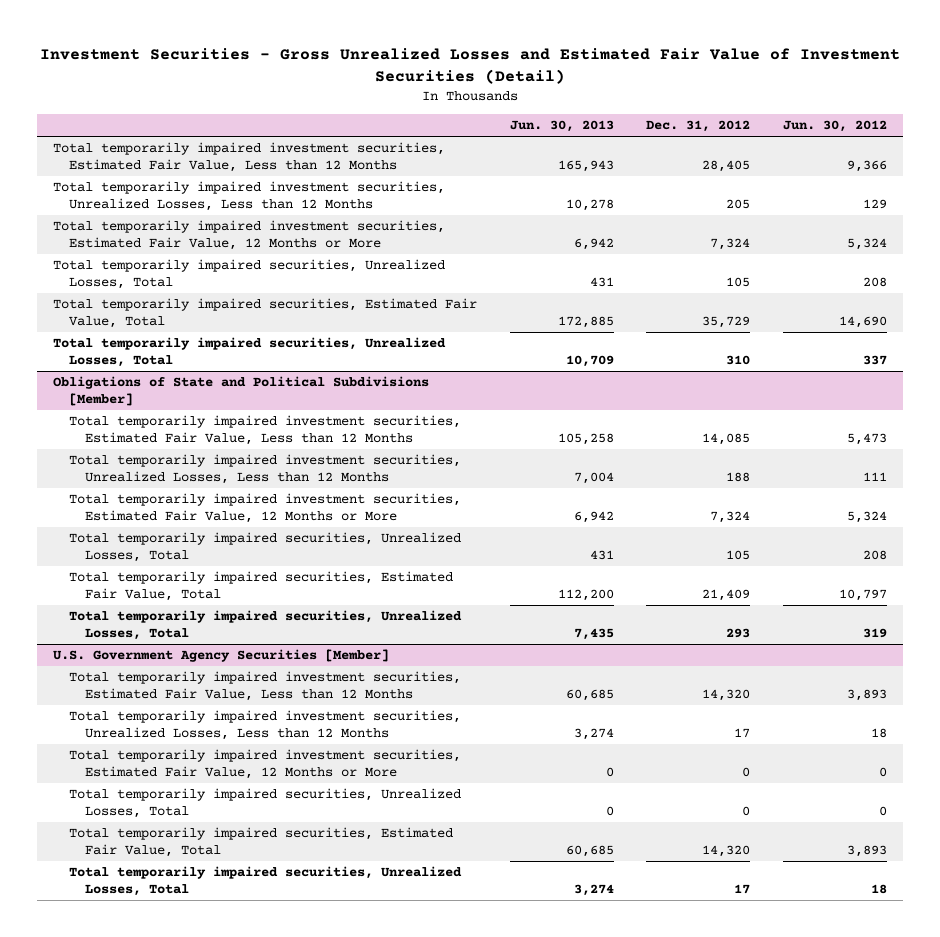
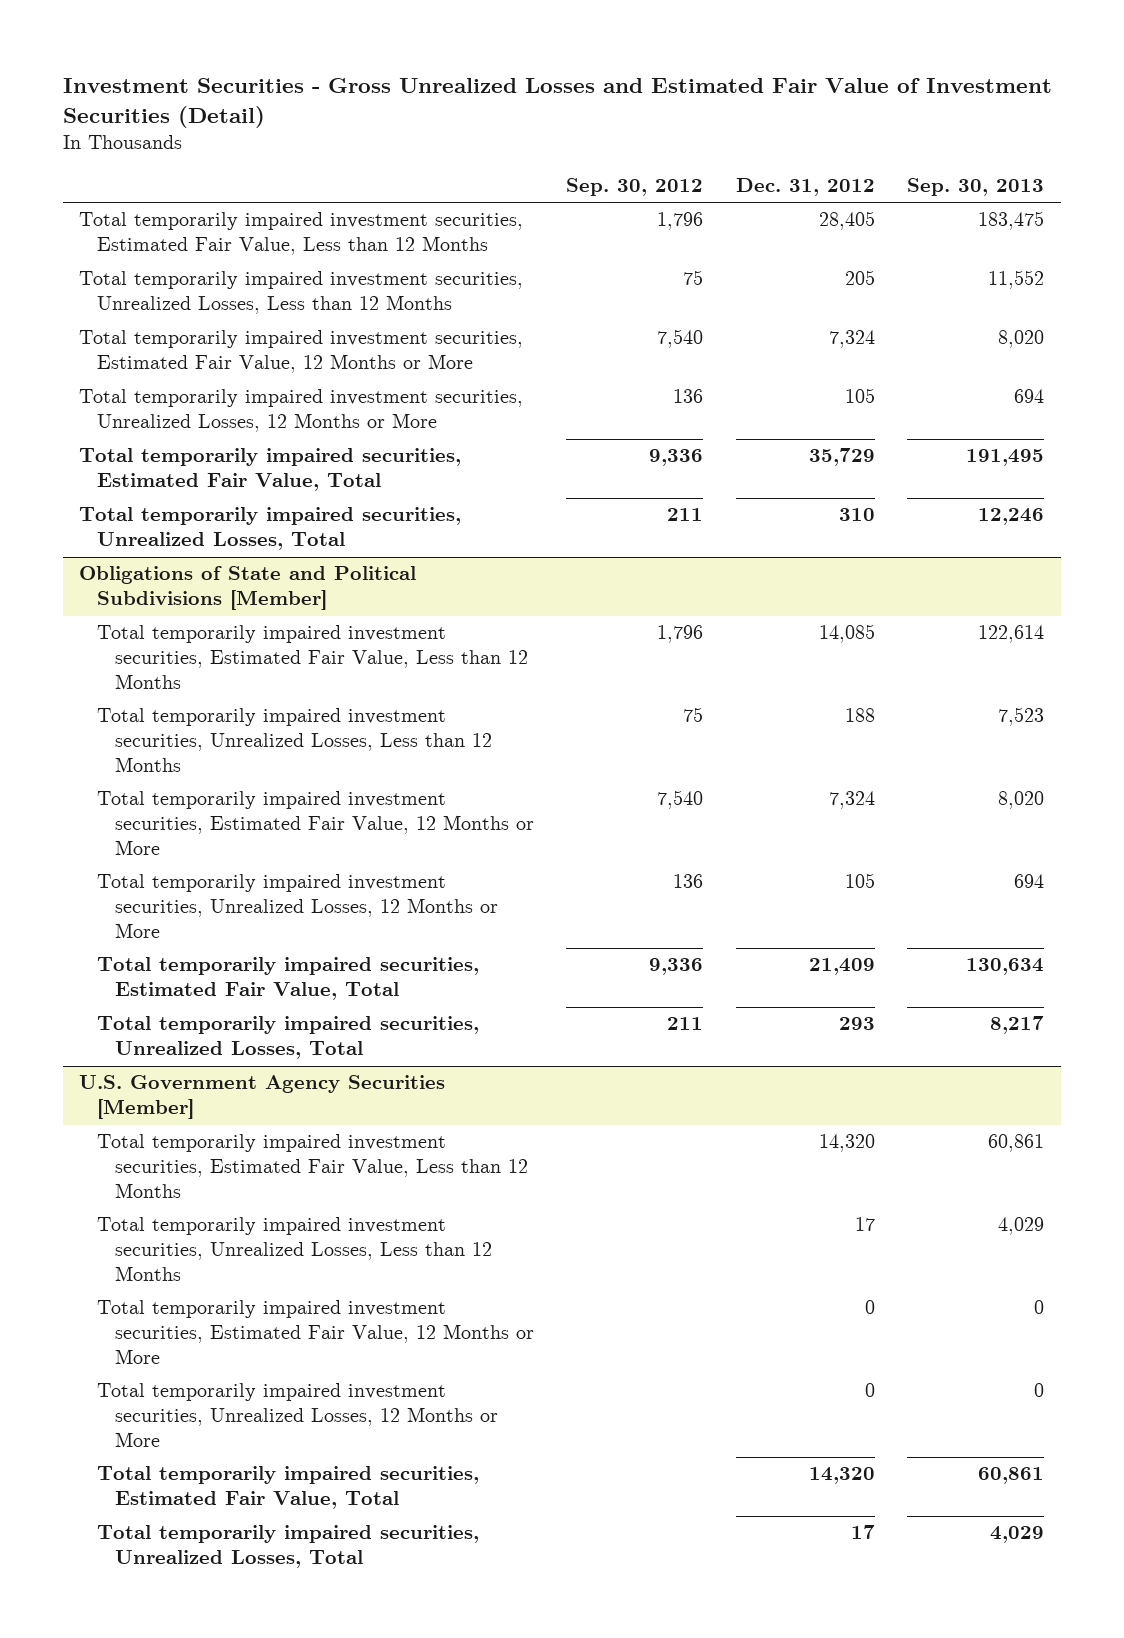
- | Jun. 30, 2013 | Dec. 31, 2012 | Jun. 30, 2012
+ | Sep. 30, 2012 | Dec. 31, 2012 | Sep. 30, 2013
- Total temporarily impaired securities, Unrealized Losses, Total | 431 | 105 | 208
+ Total temporarily impaired investment securities, Unrealized Losses, 12 Months or More | 136 | 105 | 694
@ Obligations of State and Political Subdivisions [Member]
- Total temporarily impaired securities, Unrealized Losses, Total | 431 | 105 | 208
+ Total temporarily impaired investment securities, Unrealized Losses, 12 Months or More | 136 | 105 | 694
@ U.S. Government Agency Securities [Member]
- Total temporarily impaired securities, Unrealized Losses, Total | 0 | 0 | 0
+ Total temporarily impaired investment securities, Unrealized Losses, 12 Months or More | | 0 | 0

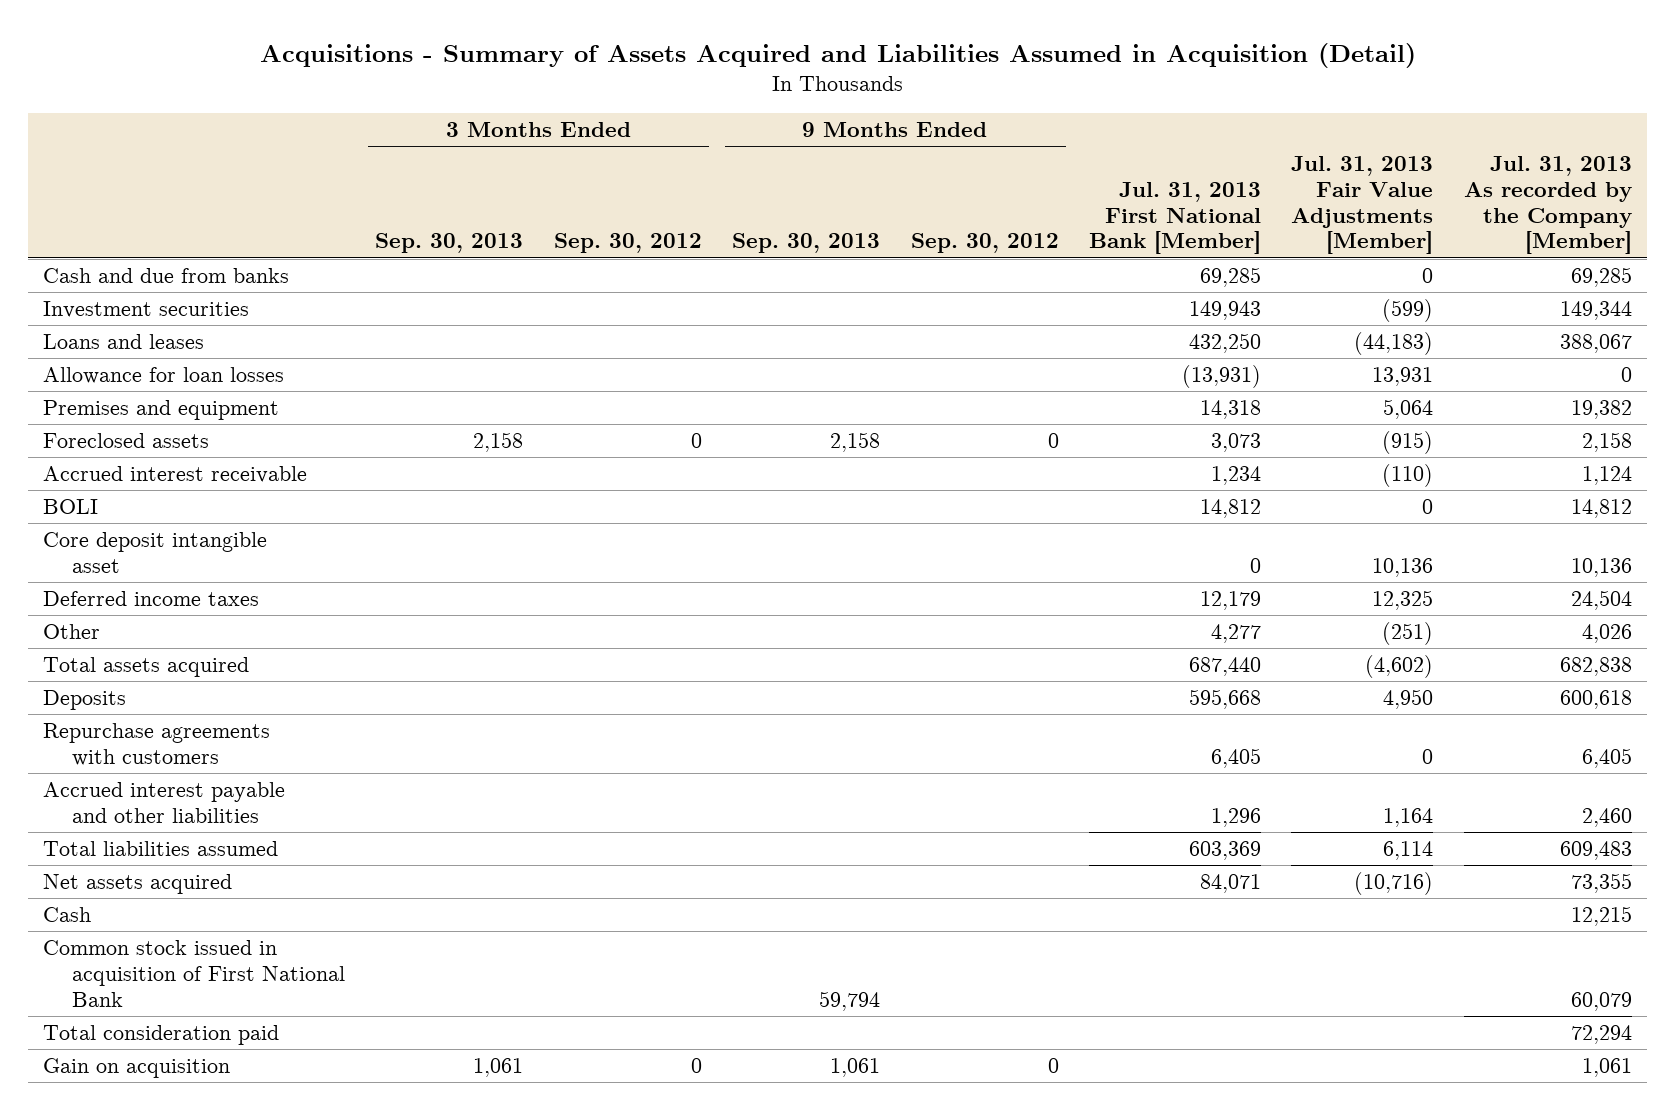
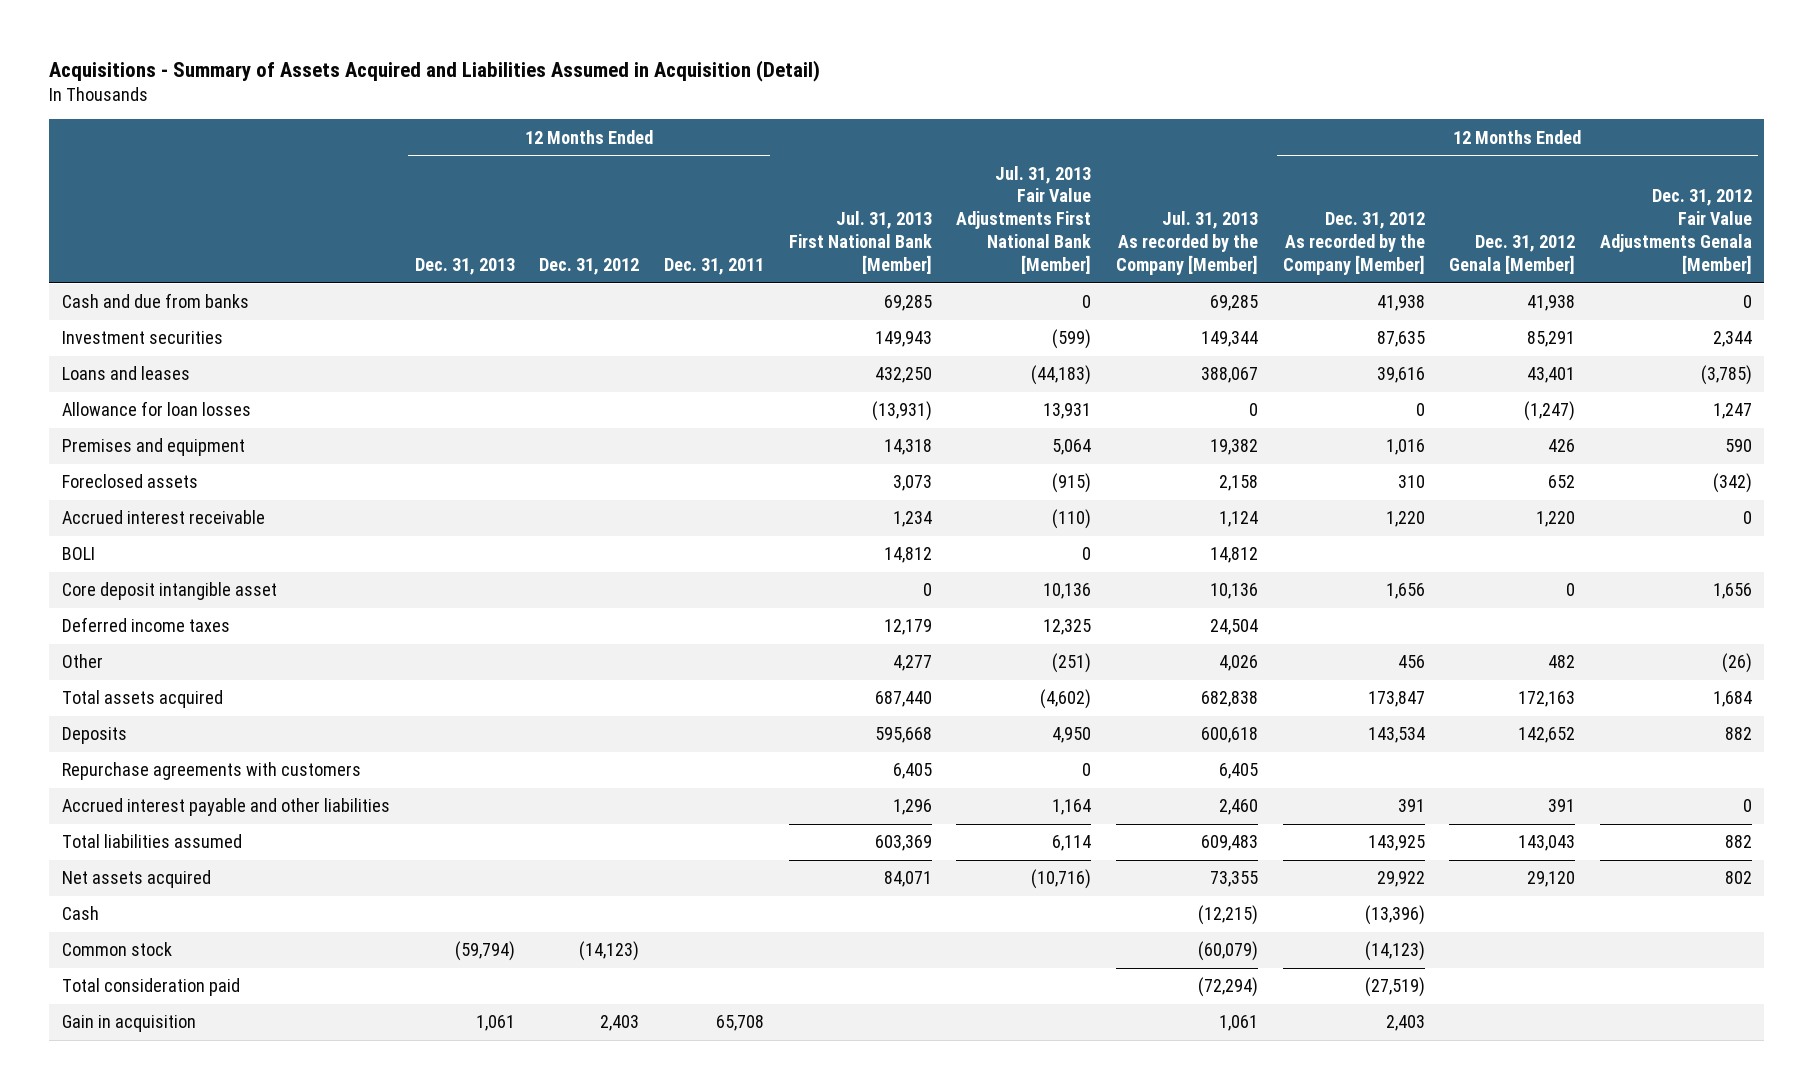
- | 3 Months Ended Sep. 30, 2013 | 3 Months Ended Sep. 30, 2012 | 9 Months Ended Sep. 30, 2013 | 9 Months Ended Sep. 30, 2012 | Jul. 31, 2013 First National Bank [Member] | Jul. 31, 2013 Fair Value Adjustments [Member] | Jul. 31, 2013 As recorded by the Company [Member]
+ | 12 Months Ended Dec. 31, 2013 | 12 Months Ended Dec. 31, 2012 | 12 Months Ended Dec. 31, 2011 | Jul. 31, 2013 First National Bank [Member] | Jul. 31, 2013 Fair Value Adjustments First National Bank [Member] | Jul. 31, 2013 As recorded by the Company [Member] | 12 Months Ended Dec. 31, 2012 As recorded by the Company [Member] | 12 Months Ended Dec. 31, 2012 Genala [Member] | 12 Months Ended Dec. 31, 2012 Fair Value Adjustments Genala [Member]
- Cash | | | | | | | 12,215
- Common stock issued in acquisition of First National Bank | | | 59,794 | | | | 60,079
- Total consideration paid | | | | | | | 72,294
- Gain on acquisition | 1,061 | 0 | 1,061 | 0 | | | 1,061
+ Cash | | | | | | (12,215) | (13,396) | |
+ Common stock | (59,794) | (14,123) | | | | (60,079) | (14,123) | |
+ Total consideration paid | | | | | | (72,294) | (27,519) | |
+ Gain in acquisition | 1,061 | 2,403 | 65,708 | | | 1,061 | 2,403 | |

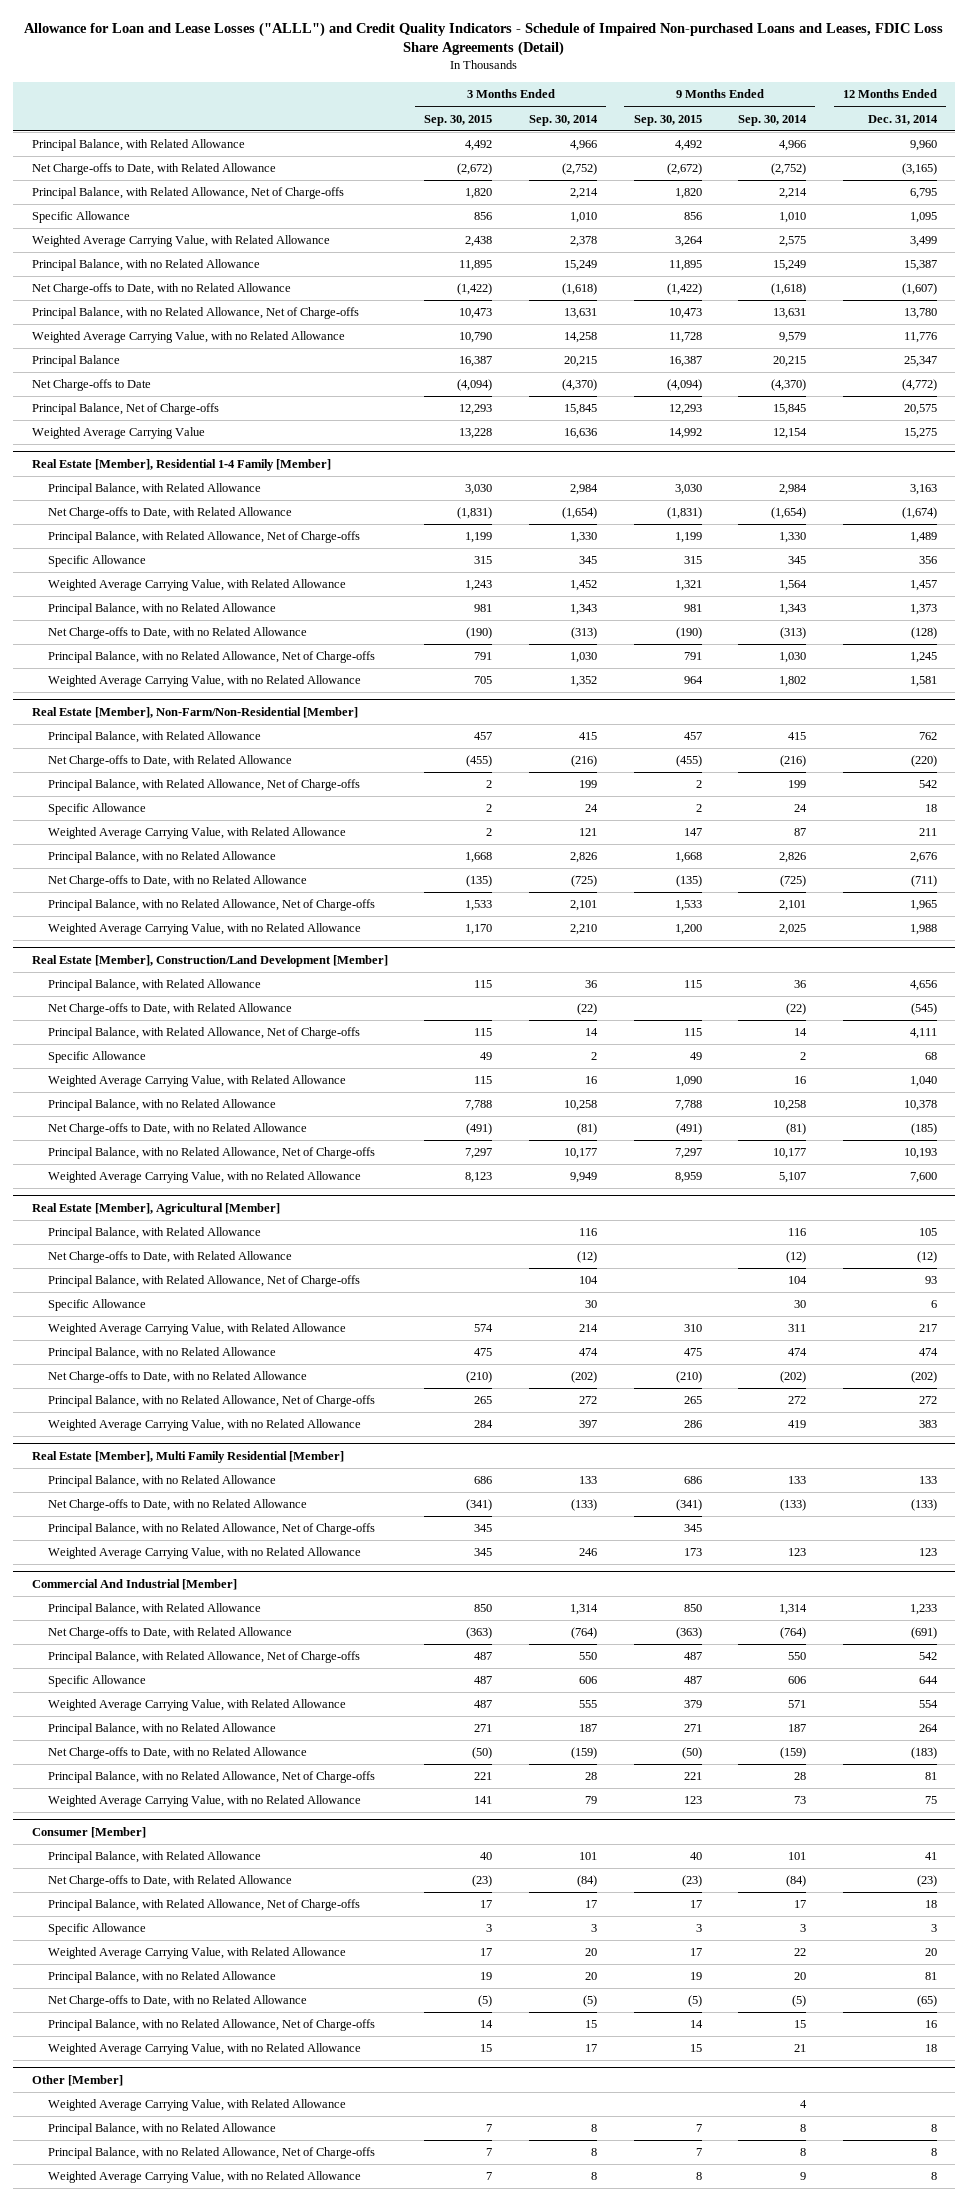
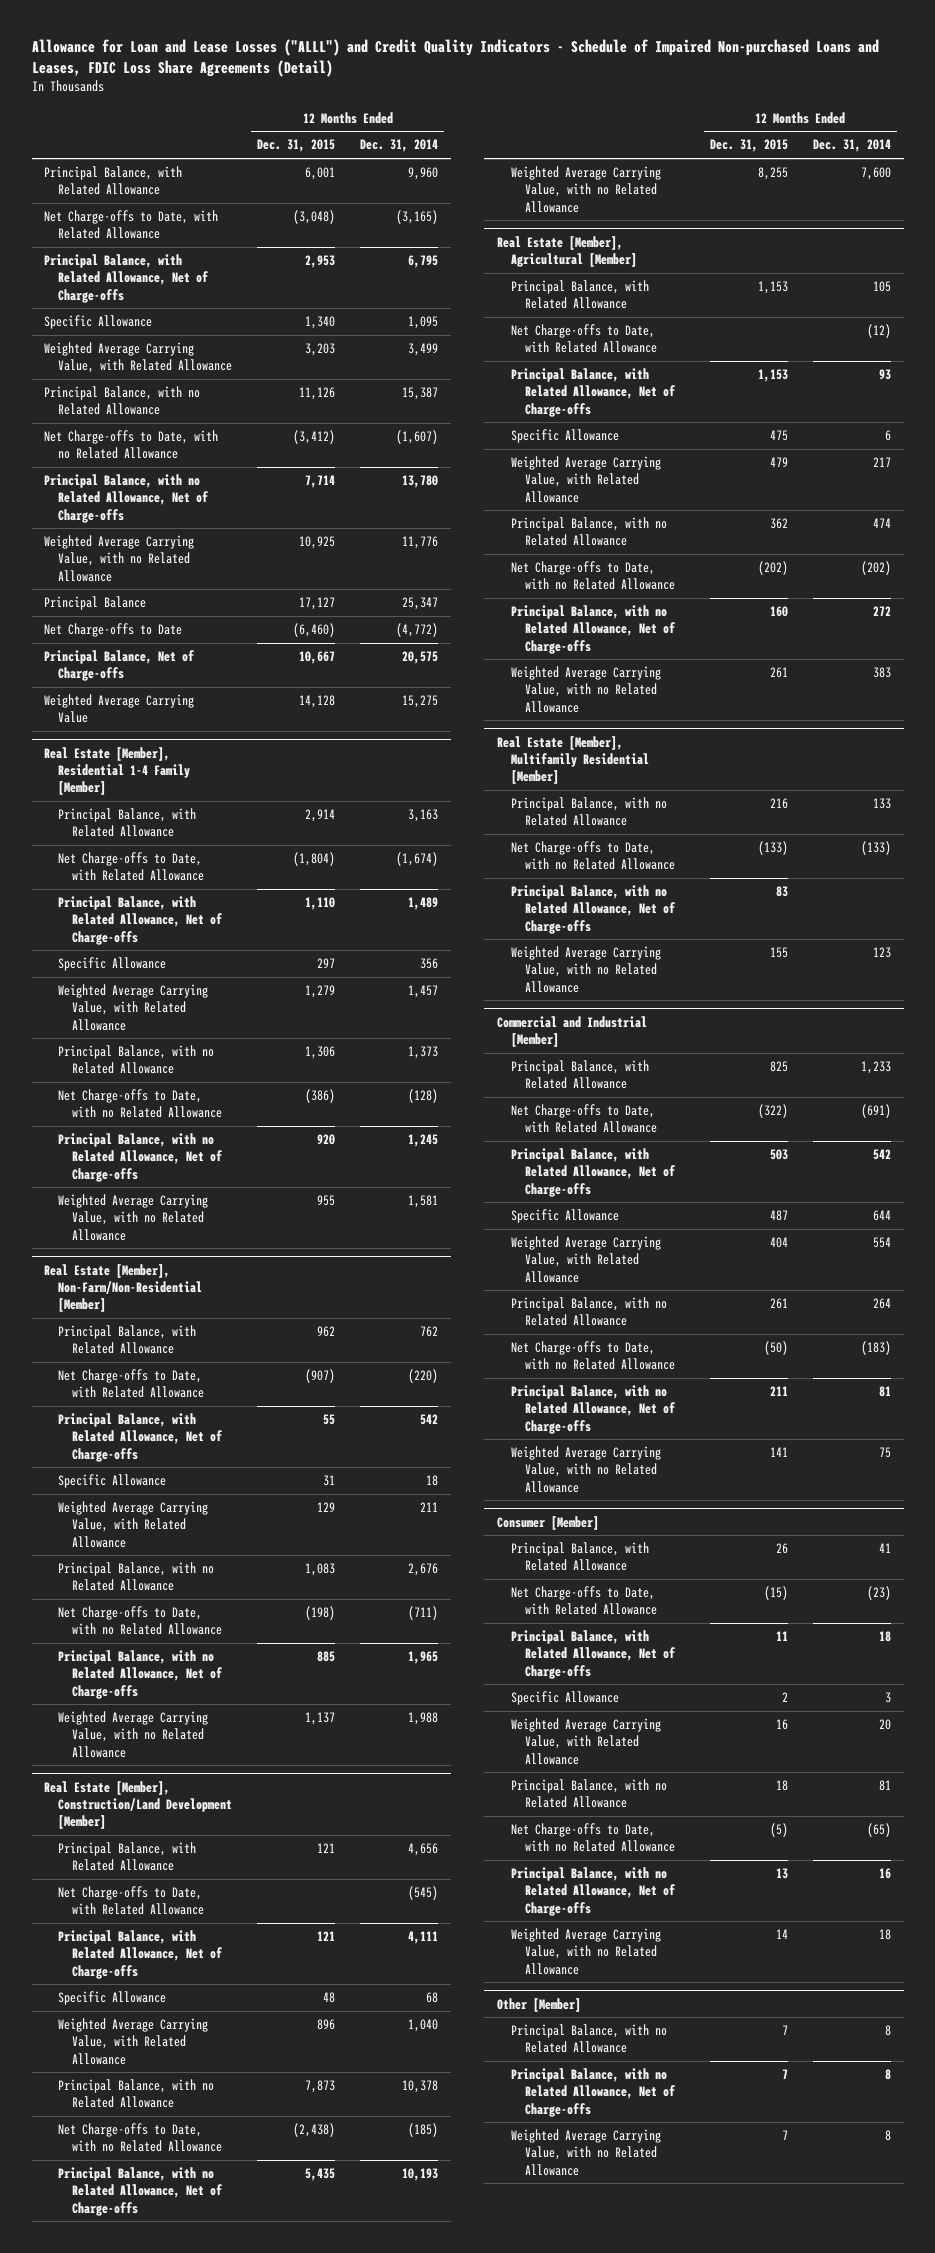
- | 3 Months Ended Sep. 30, 2015 | 3 Months Ended Sep. 30, 2014 | 9 Months Ended Sep. 30, 2015 | 9 Months Ended Sep. 30, 2014 | 12 Months Ended Dec. 31, 2014
+ | 12 Months Ended Dec. 31, 2015 | 12 Months Ended Dec. 31, 2014
- Real Estate [Member], Multi Family Residential [Member]
+ Real Estate [Member], Multifamily Residential [Member]
- Commercial And Industrial [Member]
+ Commercial and Industrial [Member]
@ Other [Member]
- Weighted Average Carrying Value, with Related Allowance | | | | 4 |

